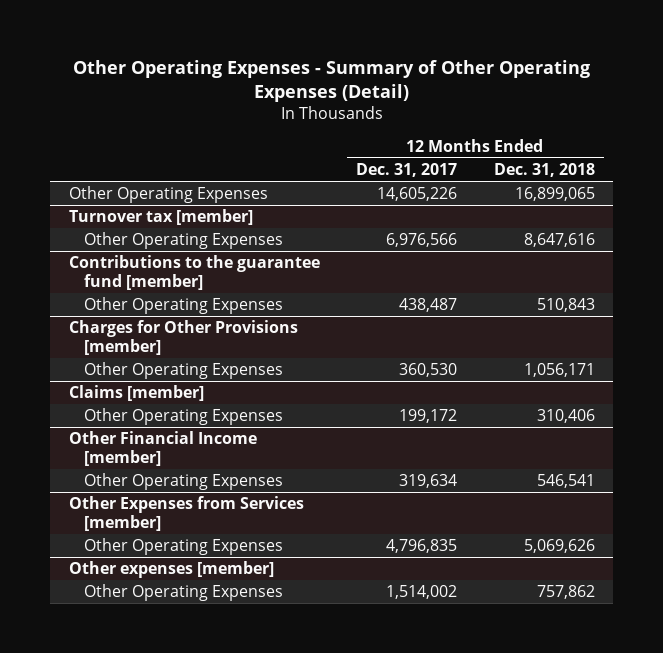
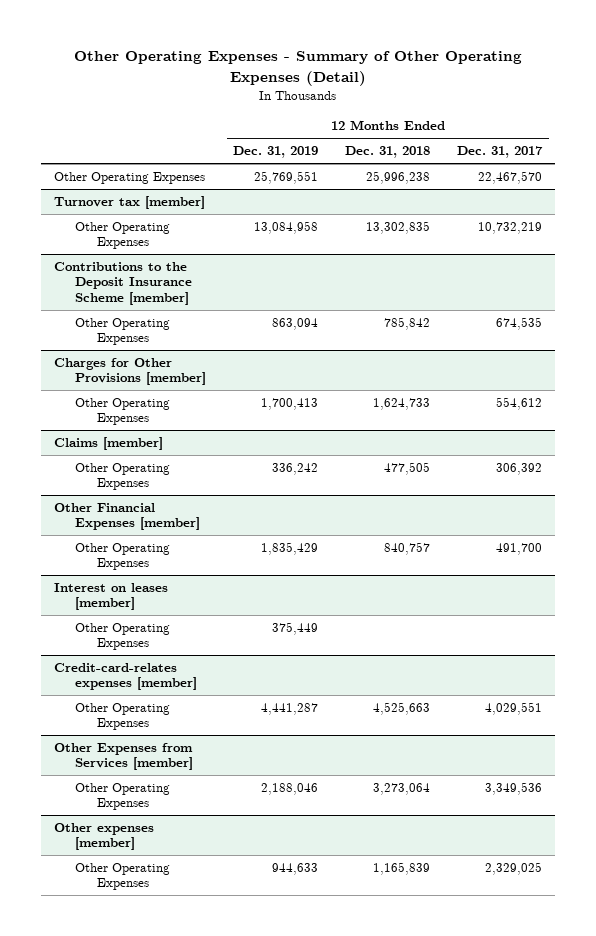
- | 12 Months Ended Dec. 31, 2017 | 12 Months Ended Dec. 31, 2018
+ | 12 Months Ended Dec. 31, 2019 | 12 Months Ended Dec. 31, 2018 | 12 Months Ended Dec. 31, 2017
- Other Operating Expenses | 14,605,226 | 16,899,065
+ Other Operating Expenses | 25,769,551 | 25,996,238 | 22,467,570
@ Turnover tax [member]
- Other Operating Expenses | 6,976,566 | 8,647,616
- Contributions to the guarantee fund [member]
- Other Operating Expenses | 438,487 | 510,843
@ Turnover tax [member]
+ Other Operating Expenses | 13,084,958 | 13,302,835 | 10,732,219
+ Contributions to the Deposit Insurance Scheme [member]
+ Other Operating Expenses | 863,094 | 785,842 | 674,535
@ Charges for Other Provisions [member]
- Other Operating Expenses | 360,530 | 1,056,171
+ Other Operating Expenses | 1,700,413 | 1,624,733 | 554,612
@ Claims [member]
- Other Operating Expenses | 199,172 | 310,406
- Other Financial Income [member]
- Other Operating Expenses | 319,634 | 546,541
@ Claims [member]
+ Other Operating Expenses | 336,242 | 477,505 | 306,392
+ Other Financial Expenses [member]
+ Other Operating Expenses | 1,835,429 | 840,757 | 491,700
+ Interest on leases [member]
+ Other Operating Expenses | 375,449 | |
+ Credit-card-relates expenses [member]
+ Other Operating Expenses | 4,441,287 | 4,525,663 | 4,029,551
@ Other Expenses from Services [member]
- Other Operating Expenses | 4,796,835 | 5,069,626
+ Other Operating Expenses | 2,188,046 | 3,273,064 | 3,349,536
@ Other expenses [member]
- Other Operating Expenses | 1,514,002 | 757,862
+ Other Operating Expenses | 944,633 | 1,165,839 | 2,329,025

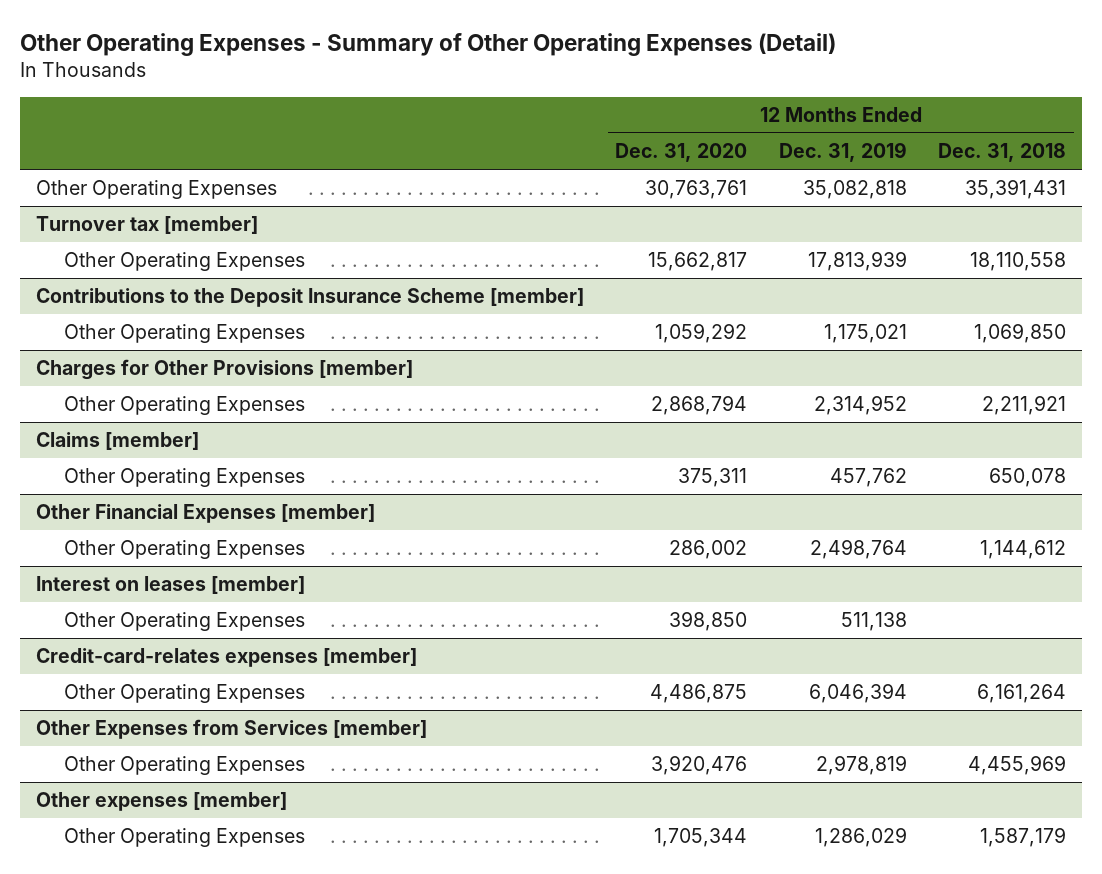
- | 12 Months Ended Dec. 31, 2019 | 12 Months Ended Dec. 31, 2018 | 12 Months Ended Dec. 31, 2017
+ | 12 Months Ended Dec. 31, 2020 | 12 Months Ended Dec. 31, 2019 | 12 Months Ended Dec. 31, 2018
- Other Operating Expenses | 25,769,551 | 25,996,238 | 22,467,570
+ Other Operating Expenses | 30,763,761 | 35,082,818 | 35,391,431
@ Turnover tax [member]
- Other Operating Expenses | 13,084,958 | 13,302,835 | 10,732,219
+ Other Operating Expenses | 15,662,817 | 17,813,939 | 18,110,558
@ Contributions to the Deposit Insurance Scheme [member]
- Other Operating Expenses | 863,094 | 785,842 | 674,535
+ Other Operating Expenses | 1,059,292 | 1,175,021 | 1,069,850
@ Charges for Other Provisions [member]
- Other Operating Expenses | 1,700,413 | 1,624,733 | 554,612
+ Other Operating Expenses | 2,868,794 | 2,314,952 | 2,211,921
@ Claims [member]
- Other Operating Expenses | 336,242 | 477,505 | 306,392
+ Other Operating Expenses | 375,311 | 457,762 | 650,078
@ Other Financial Expenses [member]
- Other Operating Expenses | 1,835,429 | 840,757 | 491,700
+ Other Operating Expenses | 286,002 | 2,498,764 | 1,144,612
@ Interest on leases [member]
- Other Operating Expenses | 375,449 | |
+ Other Operating Expenses | 398,850 | 511,138 |
@ Credit-card-relates expenses [member]
- Other Operating Expenses | 4,441,287 | 4,525,663 | 4,029,551
+ Other Operating Expenses | 4,486,875 | 6,046,394 | 6,161,264
@ Other Expenses from Services [member]
- Other Operating Expenses | 2,188,046 | 3,273,064 | 3,349,536
+ Other Operating Expenses | 3,920,476 | 2,978,819 | 4,455,969
@ Other expenses [member]
- Other Operating Expenses | 944,633 | 1,165,839 | 2,329,025
+ Other Operating Expenses | 1,705,344 | 1,286,029 | 1,587,179

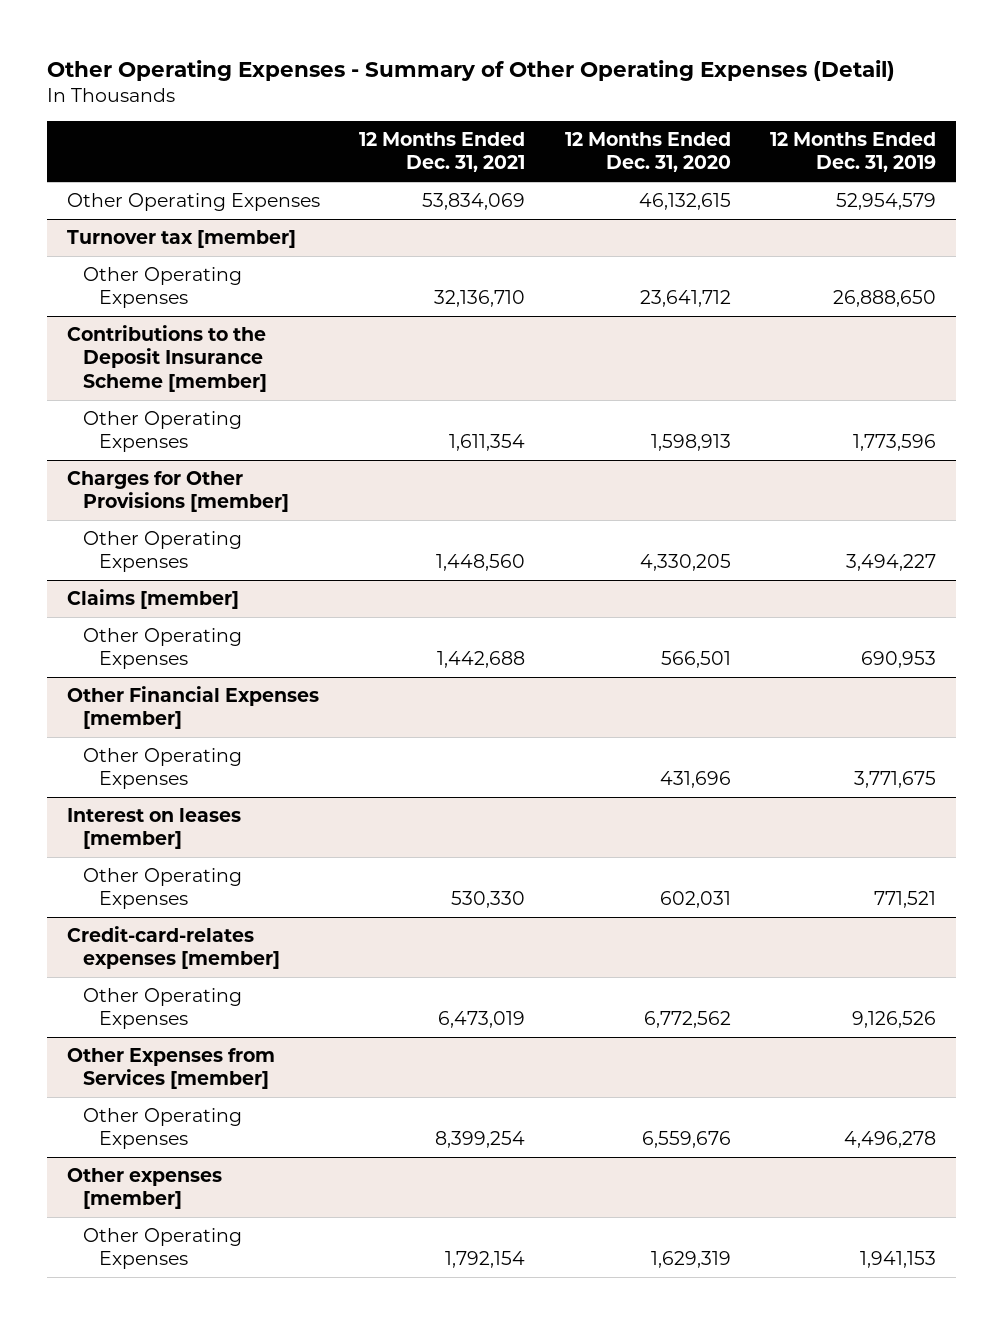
- | 12 Months Ended Dec. 31, 2020 | 12 Months Ended Dec. 31, 2019 | 12 Months Ended Dec. 31, 2018
+ | 12 Months Ended Dec. 31, 2021 | 12 Months Ended Dec. 31, 2020 | 12 Months Ended Dec. 31, 2019
- Other Operating Expenses | 30,763,761 | 35,082,818 | 35,391,431
+ Other Operating Expenses | 53,834,069 | 46,132,615 | 52,954,579
@ Turnover tax [member]
- Other Operating Expenses | 15,662,817 | 17,813,939 | 18,110,558
+ Other Operating Expenses | 32,136,710 | 23,641,712 | 26,888,650
@ Contributions to the Deposit Insurance Scheme [member]
- Other Operating Expenses | 1,059,292 | 1,175,021 | 1,069,850
+ Other Operating Expenses | 1,611,354 | 1,598,913 | 1,773,596
@ Charges for Other Provisions [member]
- Other Operating Expenses | 2,868,794 | 2,314,952 | 2,211,921
+ Other Operating Expenses | 1,448,560 | 4,330,205 | 3,494,227
@ Claims [member]
- Other Operating Expenses | 375,311 | 457,762 | 650,078
+ Other Operating Expenses | 1,442,688 | 566,501 | 690,953
@ Other Financial Expenses [member]
- Other Operating Expenses | 286,002 | 2,498,764 | 1,144,612
+ Other Operating Expenses | | 431,696 | 3,771,675
@ Interest on leases [member]
- Other Operating Expenses | 398,850 | 511,138 |
+ Other Operating Expenses | 530,330 | 602,031 | 771,521
@ Credit-card-relates expenses [member]
- Other Operating Expenses | 4,486,875 | 6,046,394 | 6,161,264
+ Other Operating Expenses | 6,473,019 | 6,772,562 | 9,126,526
@ Other Expenses from Services [member]
- Other Operating Expenses | 3,920,476 | 2,978,819 | 4,455,969
+ Other Operating Expenses | 8,399,254 | 6,559,676 | 4,496,278
@ Other expenses [member]
- Other Operating Expenses | 1,705,344 | 1,286,029 | 1,587,179
+ Other Operating Expenses | 1,792,154 | 1,629,319 | 1,941,153

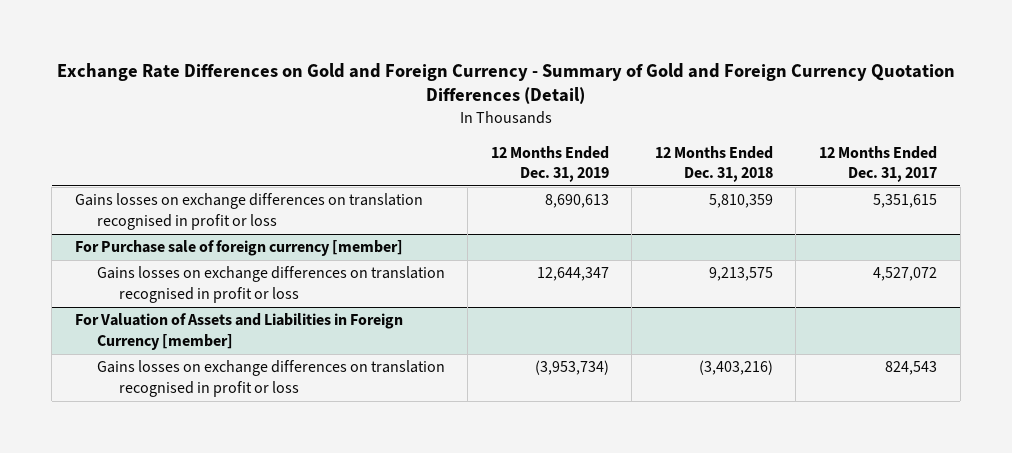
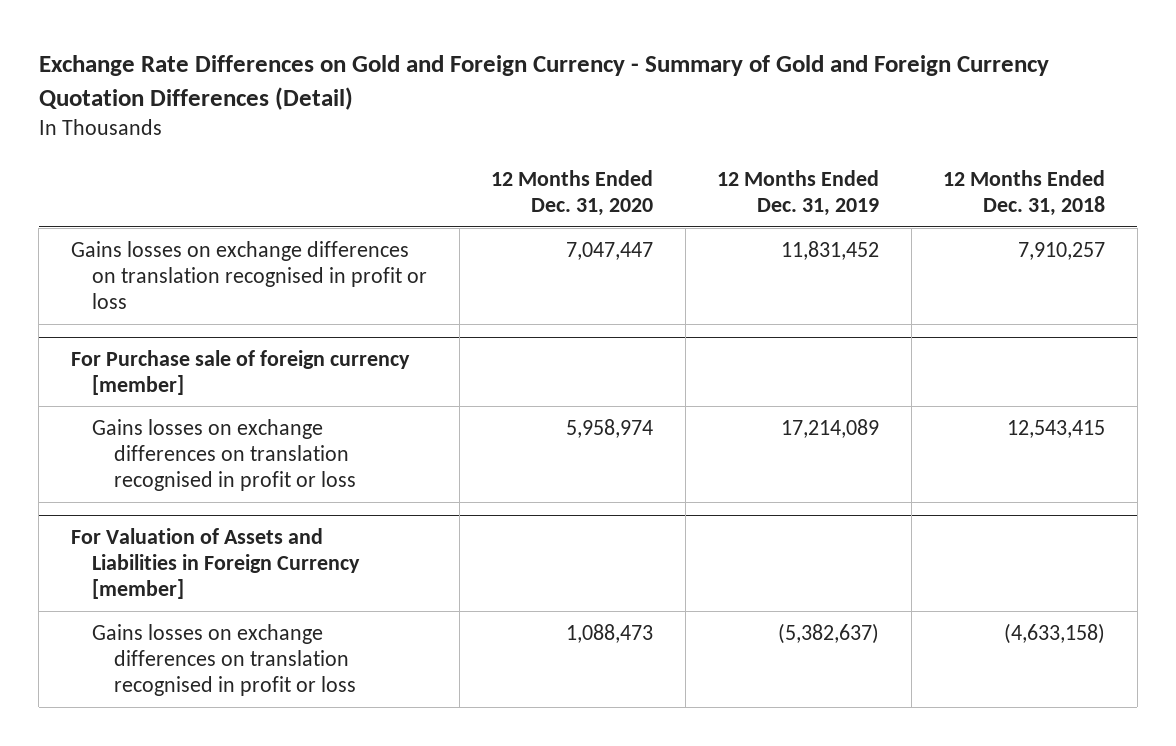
- | 12 Months Ended Dec. 31, 2019 | 12 Months Ended Dec. 31, 2018 | 12 Months Ended Dec. 31, 2017
+ | 12 Months Ended Dec. 31, 2020 | 12 Months Ended Dec. 31, 2019 | 12 Months Ended Dec. 31, 2018
- Gains losses on exchange differences on translation recognised in profit or loss | 8,690,613 | 5,810,359 | 5,351,615
+ Gains losses on exchange differences on translation recognised in profit or loss | 7,047,447 | 11,831,452 | 7,910,257
@ For Purchase sale of foreign currency [member]
- Gains losses on exchange differences on translation recognised in profit or loss | 12,644,347 | 9,213,575 | 4,527,072
+ Gains losses on exchange differences on translation recognised in profit or loss | 5,958,974 | 17,214,089 | 12,543,415
@ For Valuation of Assets and Liabilities in Foreign Currency [member]
- Gains losses on exchange differences on translation recognised in profit or loss | (3,953,734) | (3,403,216) | 824,543
+ Gains losses on exchange differences on translation recognised in profit or loss | 1,088,473 | (5,382,637) | (4,633,158)

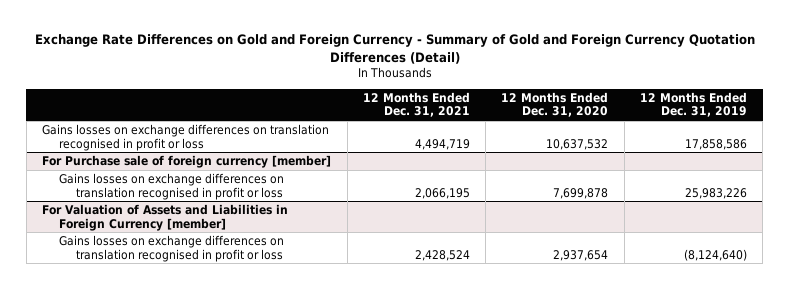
- | 12 Months Ended Dec. 31, 2020 | 12 Months Ended Dec. 31, 2019 | 12 Months Ended Dec. 31, 2018
+ | 12 Months Ended Dec. 31, 2021 | 12 Months Ended Dec. 31, 2020 | 12 Months Ended Dec. 31, 2019
- Gains losses on exchange differences on translation recognised in profit or loss | 7,047,447 | 11,831,452 | 7,910,257
+ Gains losses on exchange differences on translation recognised in profit or loss | 4,494,719 | 10,637,532 | 17,858,586
@ For Purchase sale of foreign currency [member]
- Gains losses on exchange differences on translation recognised in profit or loss | 5,958,974 | 17,214,089 | 12,543,415
+ Gains losses on exchange differences on translation recognised in profit or loss | 2,066,195 | 7,699,878 | 25,983,226
@ For Valuation of Assets and Liabilities in Foreign Currency [member]
- Gains losses on exchange differences on translation recognised in profit or loss | 1,088,473 | (5,382,637) | (4,633,158)
+ Gains losses on exchange differences on translation recognised in profit or loss | 2,428,524 | 2,937,654 | (8,124,640)

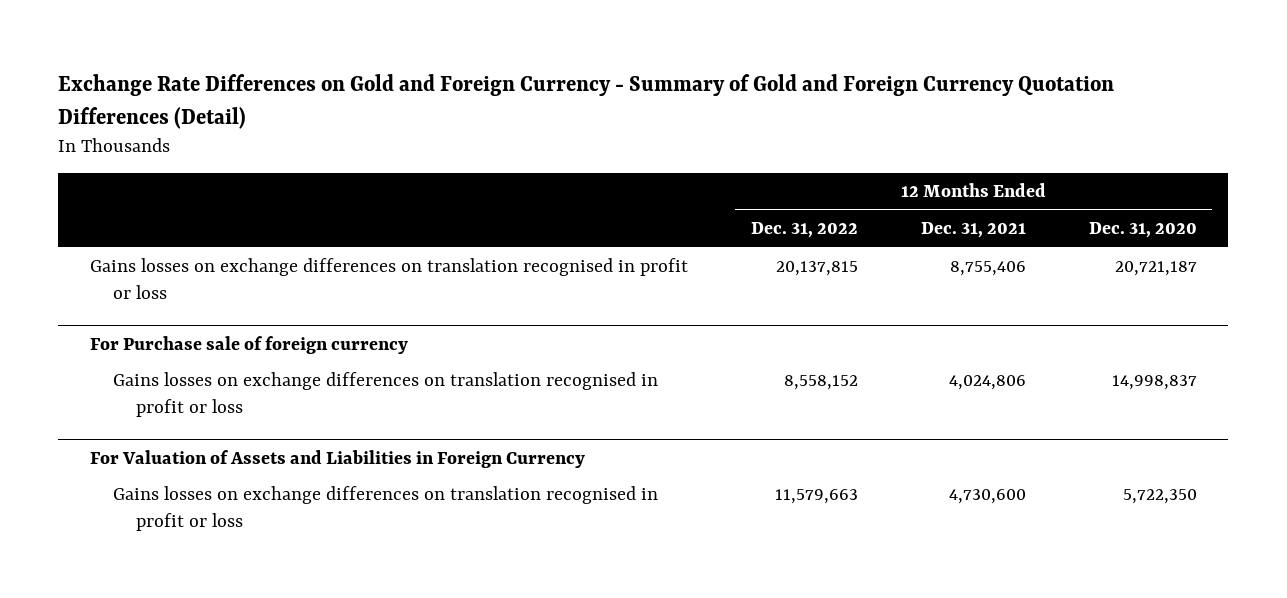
- | 12 Months Ended Dec. 31, 2021 | 12 Months Ended Dec. 31, 2020 | 12 Months Ended Dec. 31, 2019
+ | 12 Months Ended Dec. 31, 2022 | 12 Months Ended Dec. 31, 2021 | 12 Months Ended Dec. 31, 2020
- Gains losses on exchange differences on translation recognised in profit or loss | 4,494,719 | 10,637,532 | 17,858,586
- For Purchase sale of foreign currency [member]
- Gains losses on exchange differences on translation recognised in profit or loss | 2,066,195 | 7,699,878 | 25,983,226
- For Valuation of Assets and Liabilities in Foreign Currency [member]
- Gains losses on exchange differences on translation recognised in profit or loss | 2,428,524 | 2,937,654 | (8,124,640)
+ Gains losses on exchange differences on translation recognised in profit or loss | 20,137,815 | 8,755,406 | 20,721,187
+ For Purchase sale of foreign currency
+ Gains losses on exchange differences on translation recognised in profit or loss | 8,558,152 | 4,024,806 | 14,998,837
+ For Valuation of Assets and Liabilities in Foreign Currency
+ Gains losses on exchange differences on translation recognised in profit or loss | 11,579,663 | 4,730,600 | 5,722,350

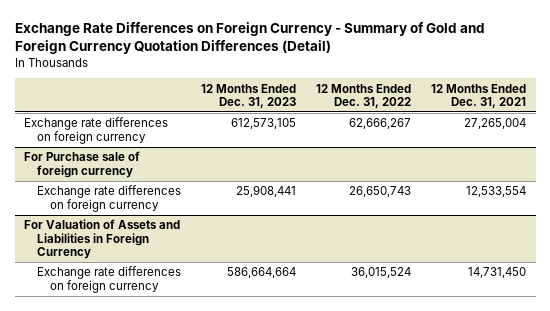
- Exchange Rate Differences on Gold and Foreign Currency - Summary of Gold and Foreign Currency Quotation Differences (Detail)
+ Exchange Rate Differences on Foreign Currency - Summary of Gold and Foreign Currency Quotation Differences (Detail)
- | 12 Months Ended Dec. 31, 2022 | 12 Months Ended Dec. 31, 2021 | 12 Months Ended Dec. 31, 2020
+ | 12 Months Ended Dec. 31, 2023 | 12 Months Ended Dec. 31, 2022 | 12 Months Ended Dec. 31, 2021
- Gains losses on exchange differences on translation recognised in profit or loss | 20,137,815 | 8,755,406 | 20,721,187
+ Exchange rate differences on foreign currency | 612,573,105 | 62,666,267 | 27,265,004
@ For Purchase sale of foreign currency
- Gains losses on exchange differences on translation recognised in profit or loss | 8,558,152 | 4,024,806 | 14,998,837
+ Exchange rate differences on foreign currency | 25,908,441 | 26,650,743 | 12,533,554
@ For Valuation of Assets and Liabilities in Foreign Currency
- Gains losses on exchange differences on translation recognised in profit or loss | 11,579,663 | 4,730,600 | 5,722,350
+ Exchange rate differences on foreign currency | 586,664,664 | 36,015,524 | 14,731,450

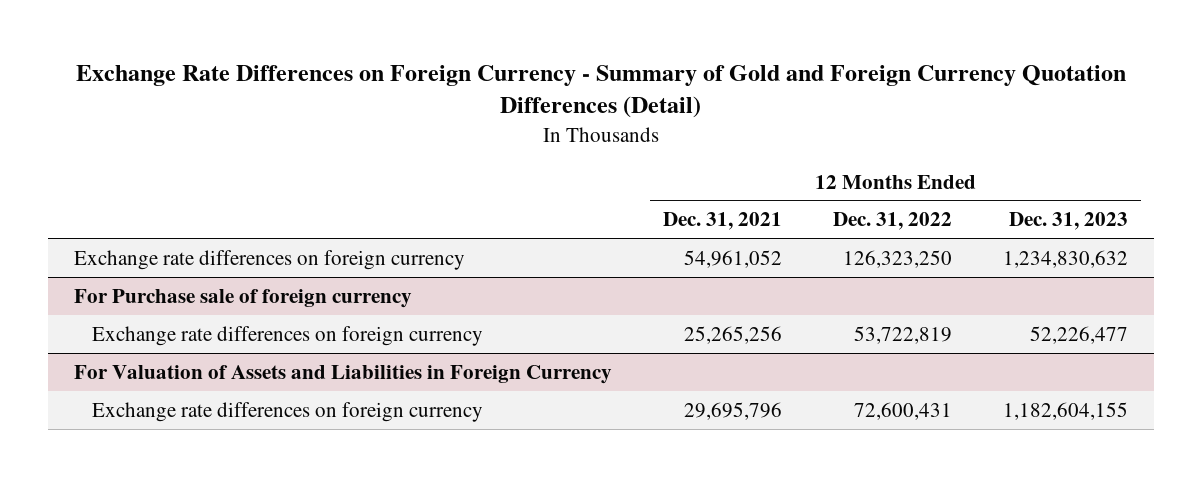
- | 12 Months Ended Dec. 31, 2023 | 12 Months Ended Dec. 31, 2022 | 12 Months Ended Dec. 31, 2021
+ | 12 Months Ended Dec. 31, 2021 | 12 Months Ended Dec. 31, 2022 | 12 Months Ended Dec. 31, 2023
- Exchange rate differences on foreign currency | 612,573,105 | 62,666,267 | 27,265,004
+ Exchange rate differences on foreign currency | 54,961,052 | 126,323,250 | 1,234,830,632
@ For Purchase sale of foreign currency
- Exchange rate differences on foreign currency | 25,908,441 | 26,650,743 | 12,533,554
+ Exchange rate differences on foreign currency | 25,265,256 | 53,722,819 | 52,226,477
@ For Valuation of Assets and Liabilities in Foreign Currency
- Exchange rate differences on foreign currency | 586,664,664 | 36,015,524 | 14,731,450
+ Exchange rate differences on foreign currency | 29,695,796 | 72,600,431 | 1,182,604,155

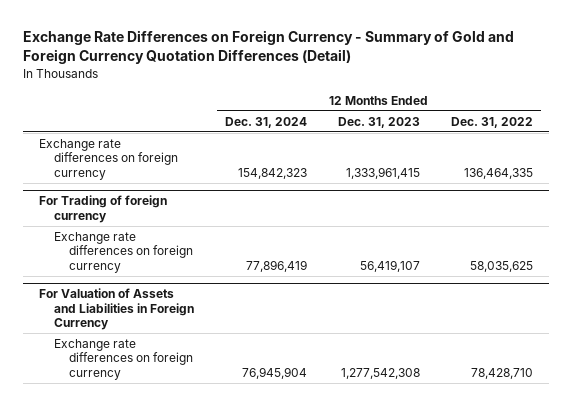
- | 12 Months Ended Dec. 31, 2021 | 12 Months Ended Dec. 31, 2022 | 12 Months Ended Dec. 31, 2023
+ | 12 Months Ended Dec. 31, 2024 | 12 Months Ended Dec. 31, 2023 | 12 Months Ended Dec. 31, 2022
- Exchange rate differences on foreign currency | 54,961,052 | 126,323,250 | 1,234,830,632
- For Purchase sale of foreign currency
- Exchange rate differences on foreign currency | 25,265,256 | 53,722,819 | 52,226,477
+ Exchange rate differences on foreign currency | 154,842,323 | 1,333,961,415 | 136,464,335
+ For Trading of foreign currency
+ Exchange rate differences on foreign currency | 77,896,419 | 56,419,107 | 58,035,625
@ For Valuation of Assets and Liabilities in Foreign Currency
- Exchange rate differences on foreign currency | 29,695,796 | 72,600,431 | 1,182,604,155
+ Exchange rate differences on foreign currency | 76,945,904 | 1,277,542,308 | 78,428,710

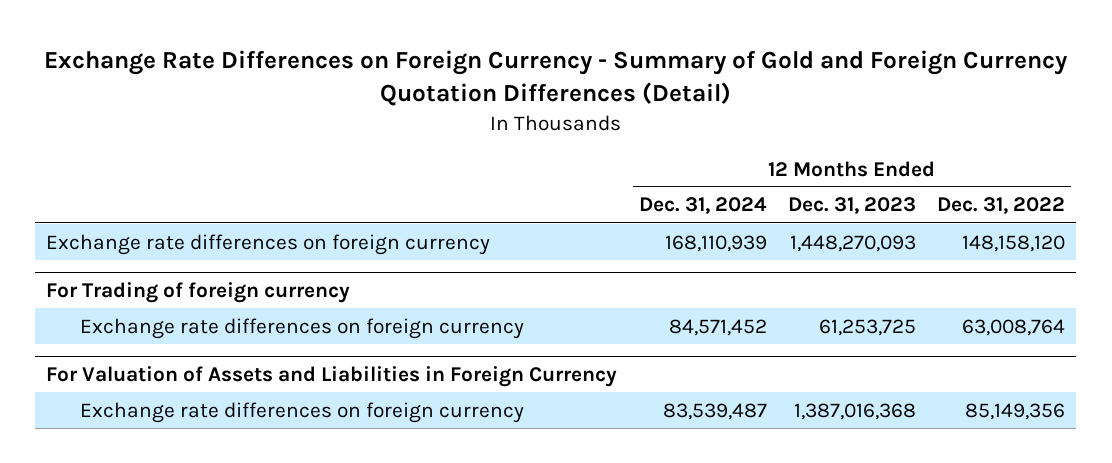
- Exchange rate differences on foreign currency | 154,842,323 | 1,333,961,415 | 136,464,335
+ Exchange rate differences on foreign currency | 168,110,939 | 1,448,270,093 | 148,158,120
@ For Trading of foreign currency
- Exchange rate differences on foreign currency | 77,896,419 | 56,419,107 | 58,035,625
+ Exchange rate differences on foreign currency | 84,571,452 | 61,253,725 | 63,008,764
@ For Valuation of Assets and Liabilities in Foreign Currency
- Exchange rate differences on foreign currency | 76,945,904 | 1,277,542,308 | 78,428,710
+ Exchange rate differences on foreign currency | 83,539,487 | 1,387,016,368 | 85,149,356

